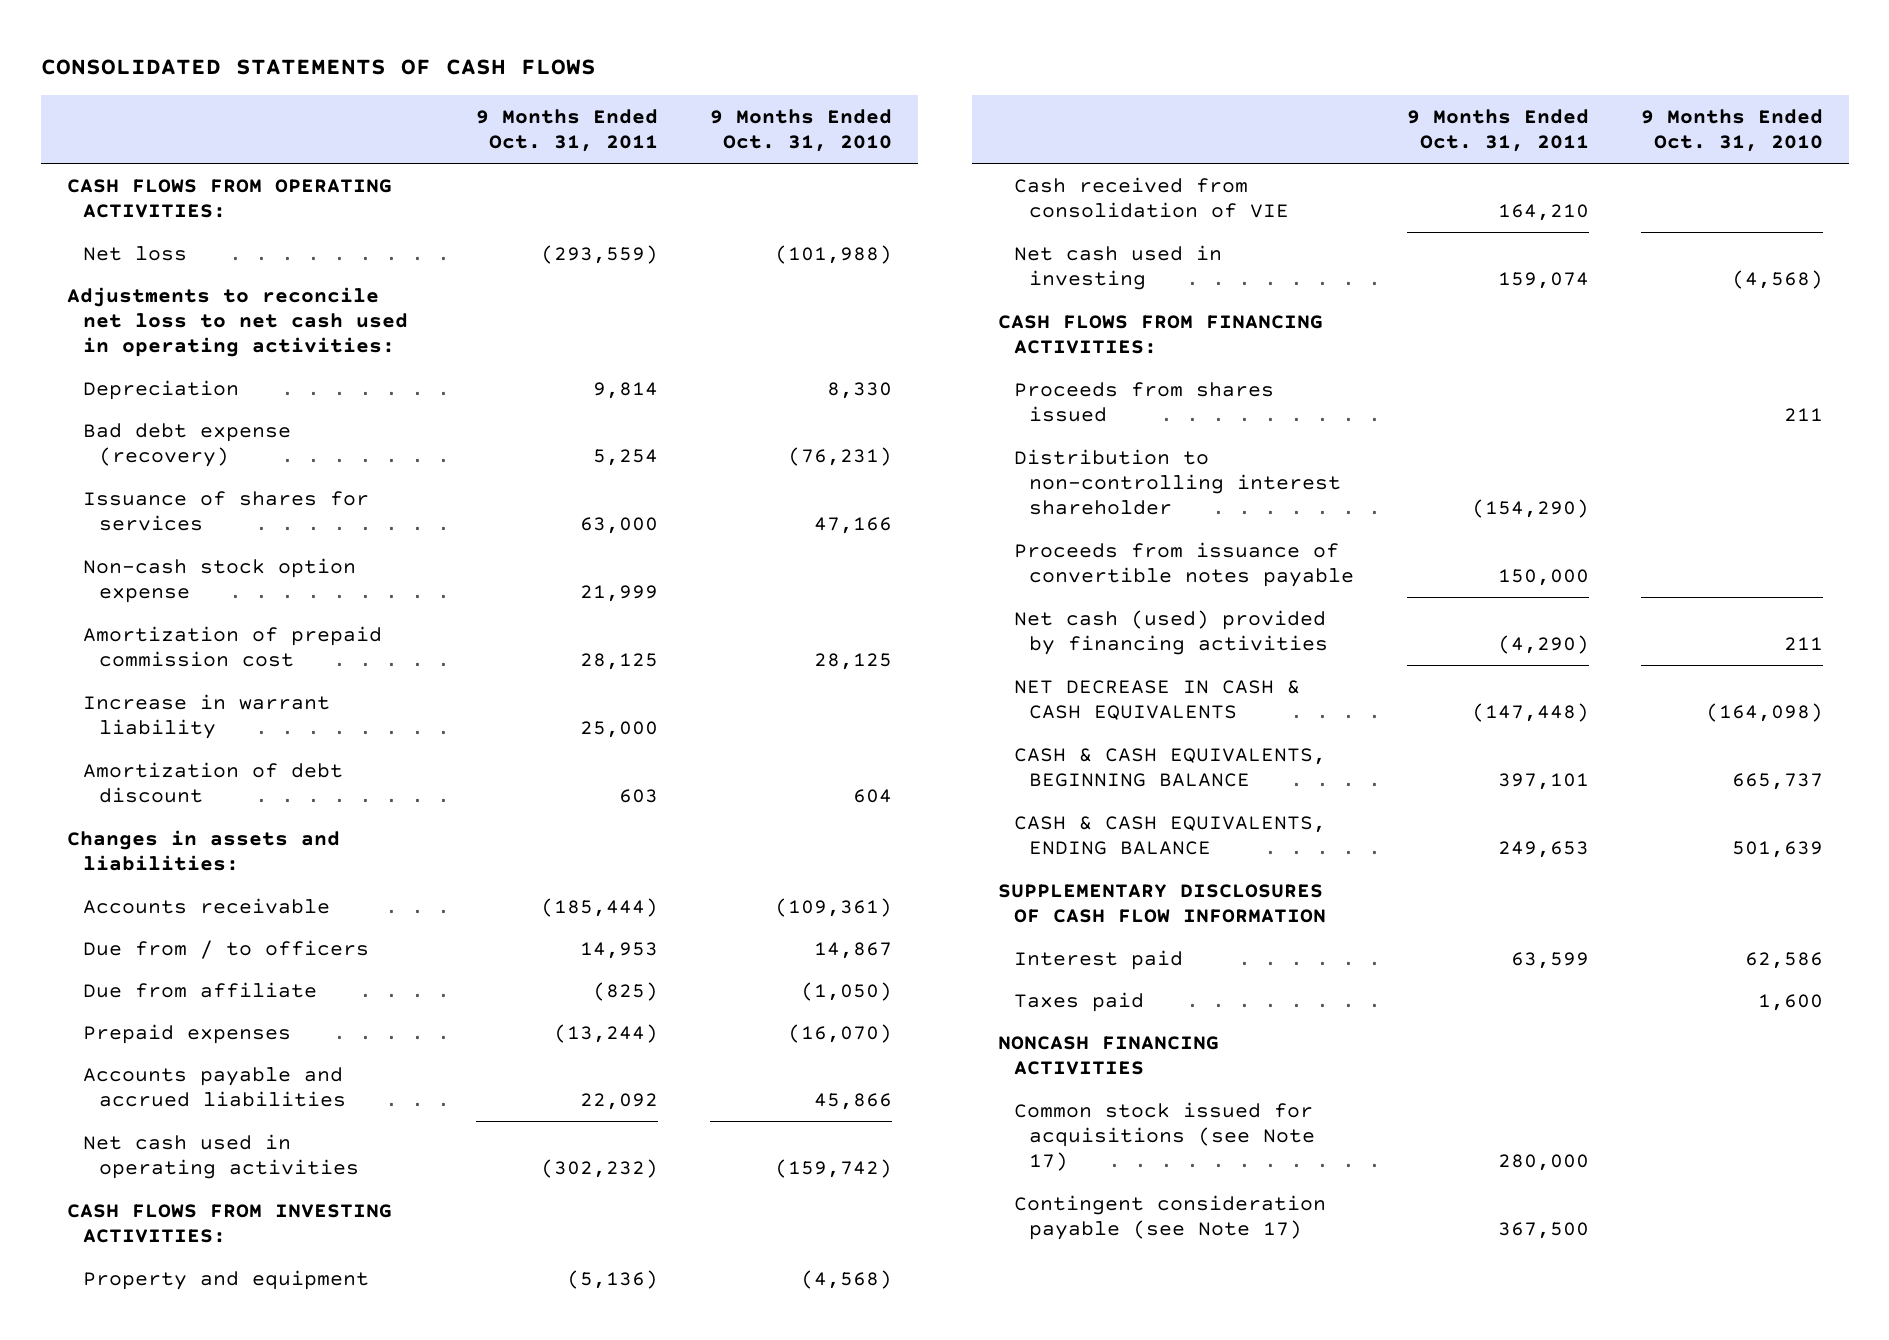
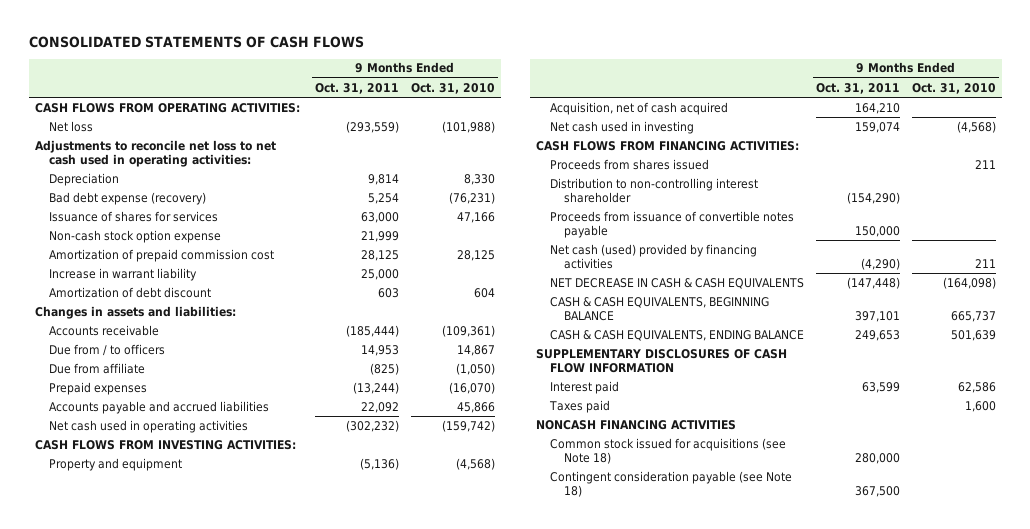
- Cash received from consolidation of VIE | 164,210 |
+ Acquisition, net of cash acquired | 164,210 |
- Common stock issued for acquisitions (see Note 17) | 280,000 |
- Contingent consideration payable (see Note 17) | 367,500 |
+ Common stock issued for acquisitions (see Note 18) | 280,000 |
+ Contingent consideration payable (see Note 18) | 367,500 |

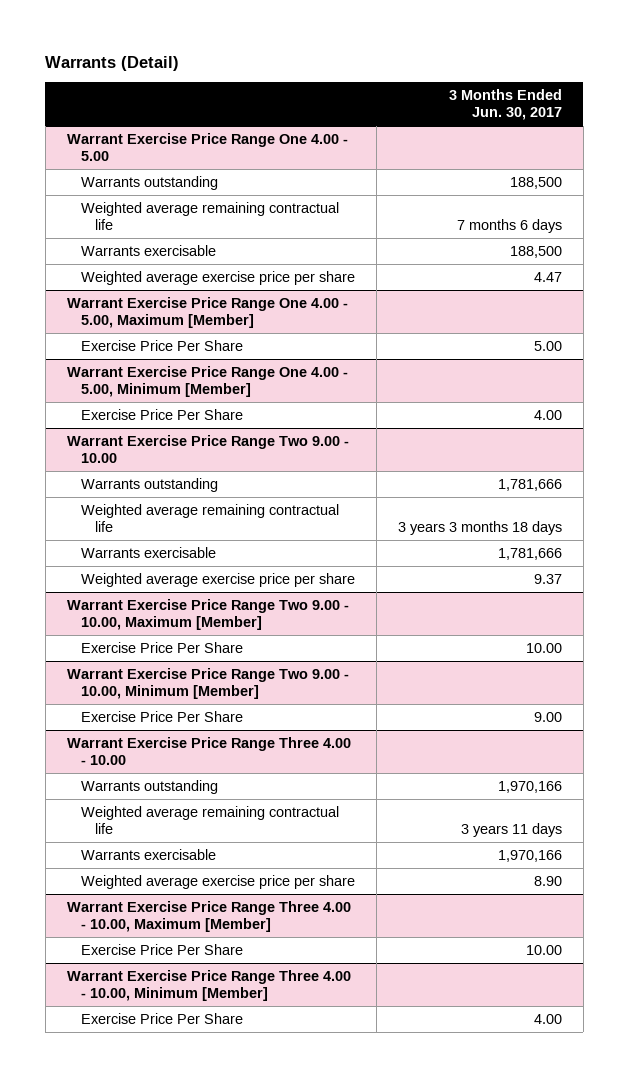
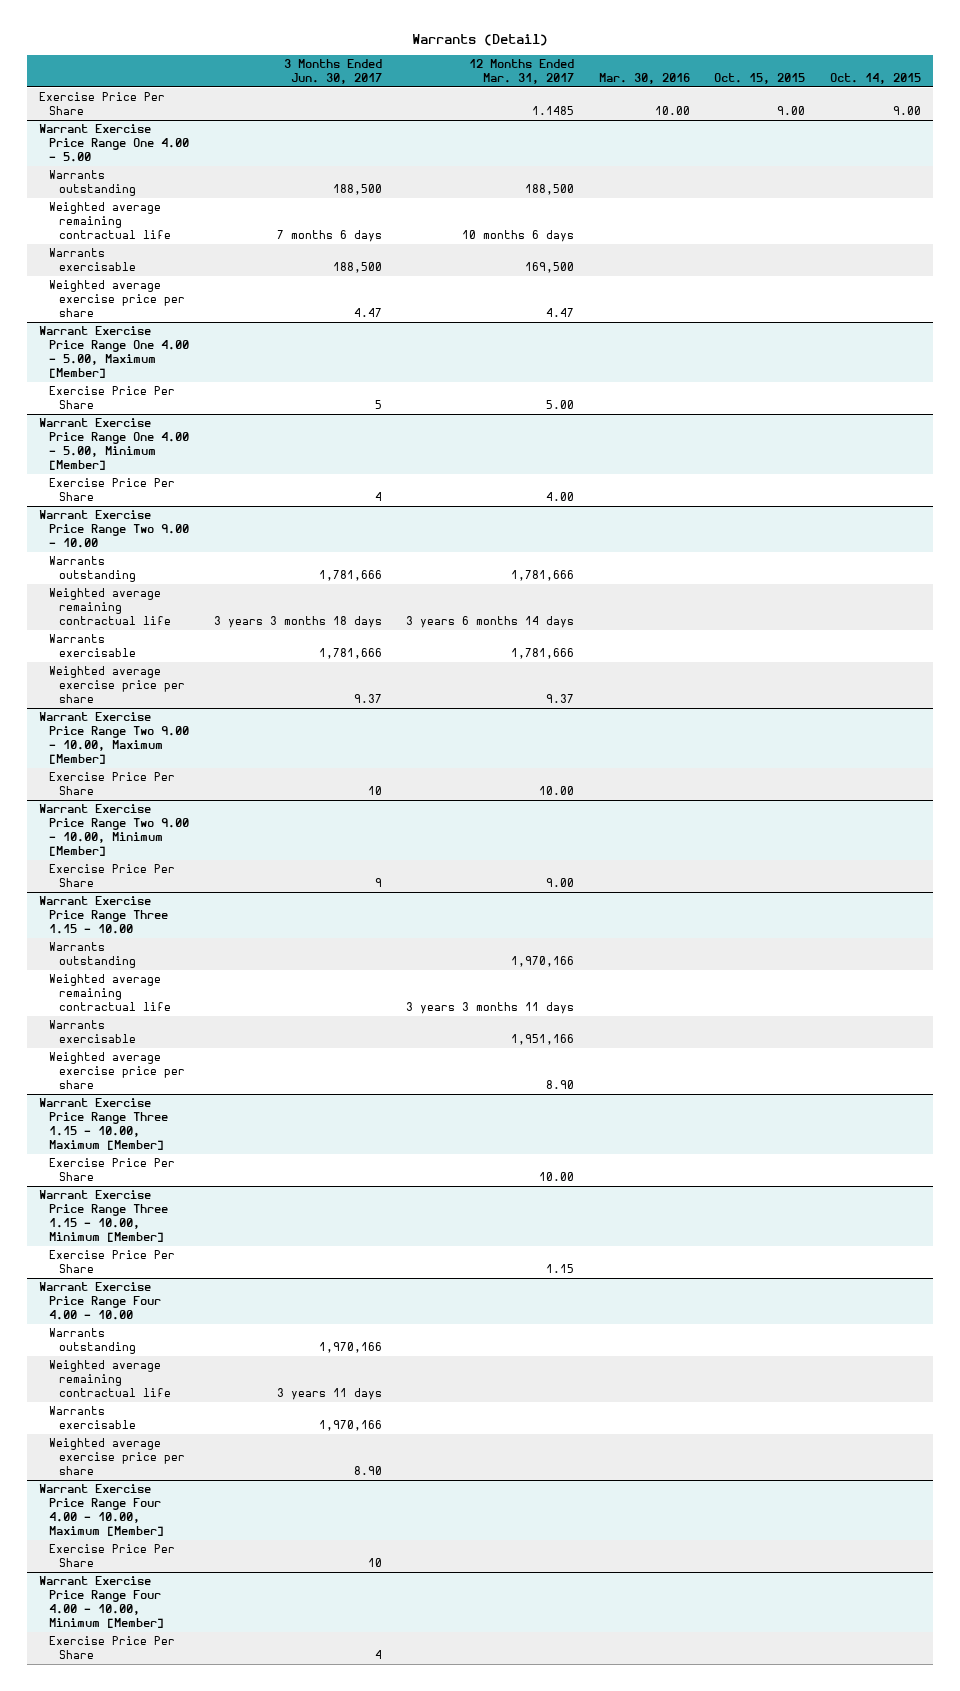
- | 3 Months Ended Jun. 30, 2017
+ | 3 Months Ended Jun. 30, 2017 | 12 Months Ended Mar. 31, 2017 | Mar. 30, 2016 | Oct. 15, 2015 | Oct. 14, 2015
+ Exercise Price Per Share | | 1.1485 | 10.00 | 9.00 | 9.00
@ Warrant Exercise Price Range One 4.00 - 5.00, Maximum [Member]
- Exercise Price Per Share | 5.00
+ Exercise Price Per Share | 5 | 5.00 | | |
@ Warrant Exercise Price Range One 4.00 - 5.00, Minimum [Member]
- Exercise Price Per Share | 4.00
+ Exercise Price Per Share | 4 | 4.00 | | |
@ Warrant Exercise Price Range Two 9.00 - 10.00, Maximum [Member]
- Exercise Price Per Share | 10.00
+ Exercise Price Per Share | 10 | 10.00 | | |
@ Warrant Exercise Price Range Two 9.00 - 10.00, Minimum [Member]
- Exercise Price Per Share | 9.00
- Warrant Exercise Price Range Three 4.00 - 10.00
@ Warrant Exercise Price Range Two 9.00 - 10.00, Minimum [Member]
+ Exercise Price Per Share | 9 | 9.00 | | |
+ Warrant Exercise Price Range Three 1.15 - 10.00
+ Warrants outstanding | | 1,970,166 | | |
+ Weighted average remaining contractual life | | 3 years 3 months 11 days | | |
+ Warrants exercisable | | 1,951,166 | | |
+ Weighted average exercise price per share | | 8.90 | | |
+ Warrant Exercise Price Range Three 1.15 - 10.00, Maximum [Member]
+ Exercise Price Per Share | | 10.00 | | |
+ Warrant Exercise Price Range Three 1.15 - 10.00, Minimum [Member]
+ Exercise Price Per Share | | 1.15 | | |
+ Warrant Exercise Price Range Four 4.00 - 10.00
- Warrant Exercise Price Range Three 4.00 - 10.00, Maximum [Member]
- Exercise Price Per Share | 10.00
- Warrant Exercise Price Range Three 4.00 - 10.00, Minimum [Member]
- Exercise Price Per Share | 4.00
+ Warrant Exercise Price Range Four 4.00 - 10.00, Maximum [Member]
+ Exercise Price Per Share | 10 | | | |
+ Warrant Exercise Price Range Four 4.00 - 10.00, Minimum [Member]
+ Exercise Price Per Share | 4 | | | |

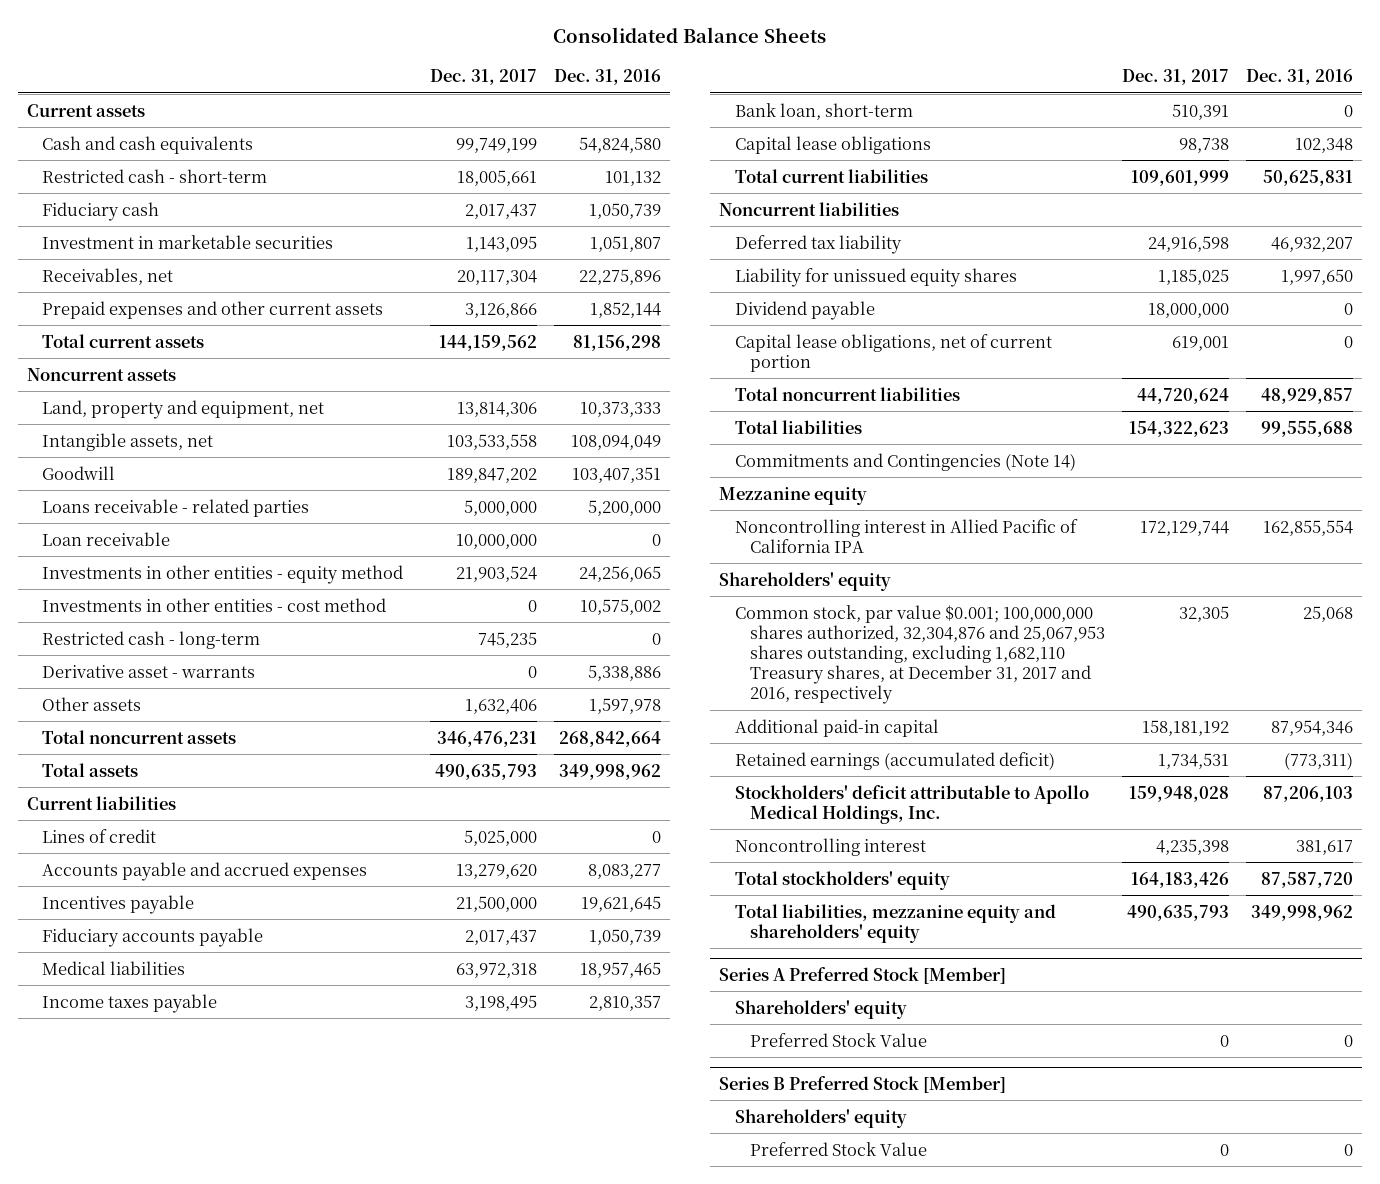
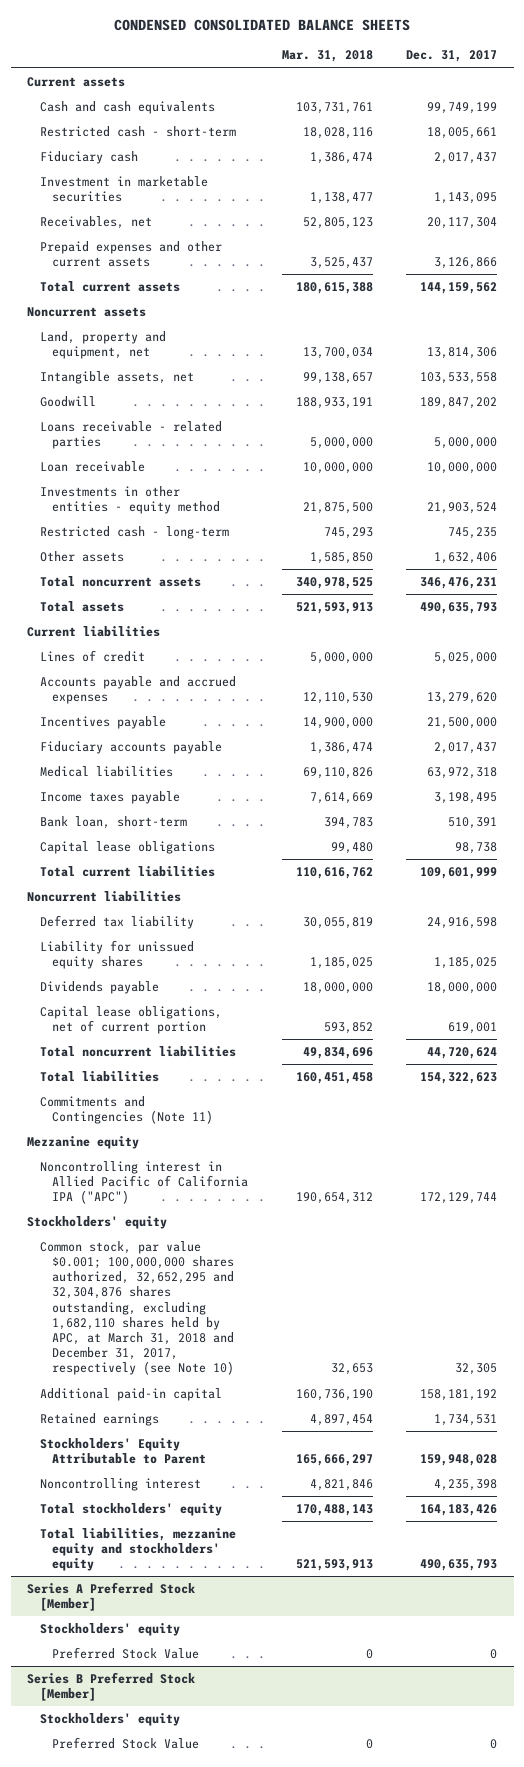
- Consolidated Balance Sheets
+ CONDENSED CONSOLIDATED BALANCE SHEETS
- | Dec. 31, 2017 | Dec. 31, 2016
+ | Mar. 31, 2018 | Dec. 31, 2017
- Investments in other entities - cost method | 0 | 10,575,002
- Derivative asset - warrants | 0 | 5,338,886
- Dividend payable | 18,000,000 | 0
+ Dividends payable | 18,000,000 | 18,000,000
- Commitments and Contingencies (Note 14)
+ Commitments and Contingencies (Note 11)
- Noncontrolling interest in Allied Pacific of California IPA | 172,129,744 | 162,855,554
- Shareholders' equity
- Common stock, par value $0.001; 100,000,000 shares authorized, 32,304,876 and 25,067,953 shares outstanding, excluding 1,682,110 Treasury shares, at December 31, 2017 and 2016, respectively | 32,305 | 25,068
+ Noncontrolling interest in Allied Pacific of California IPA ("APC") | 190,654,312 | 172,129,744
+ Stockholders' equity
+ Common stock, par value $0.001; 100,000,000 shares authorized, 32,652,295 and 32,304,876 shares outstanding, excluding 1,682,110 shares held by APC, at March 31, 2018 and December 31, 2017, respectively (see Note 10) | 32,653 | 32,305
- Retained earnings (accumulated deficit) | 1,734,531 | (773,311)
- Stockholders' deficit attributable to Apollo Medical Holdings, Inc. | 159,948,028 | 87,206,103
+ Retained earnings | 4,897,454 | 1,734,531
+ Stockholders' Equity Attributable to Parent | 165,666,297 | 159,948,028
- Total liabilities, mezzanine equity and shareholders' equity | 490,635,793 | 349,998,962
+ Total liabilities, mezzanine equity and stockholders' equity | 521,593,913 | 490,635,793
@ Series A Preferred Stock [Member]
- Shareholders' equity
+ Stockholders' equity
@ Series B Preferred Stock [Member]
- Shareholders' equity
+ Stockholders' equity

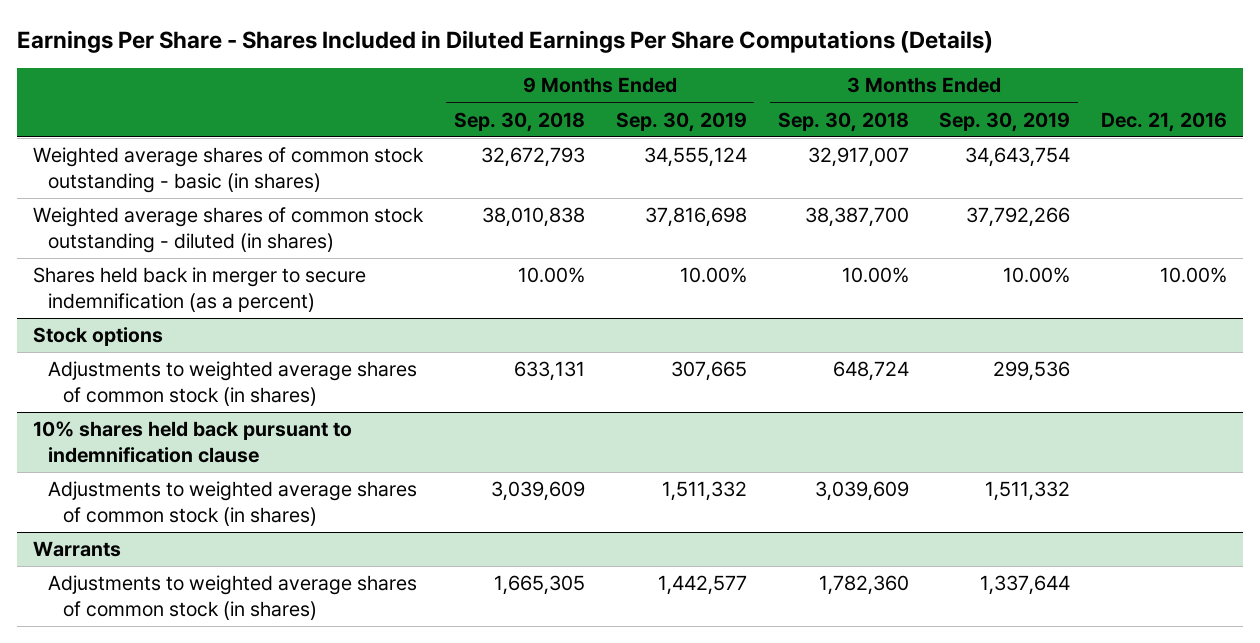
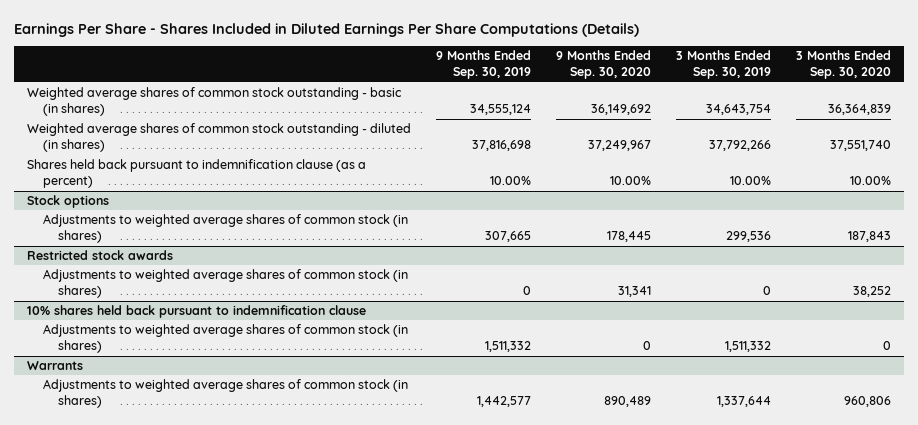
- | 9 Months Ended Sep. 30, 2018 | 9 Months Ended Sep. 30, 2019 | 3 Months Ended Sep. 30, 2018 | 3 Months Ended Sep. 30, 2019 | Dec. 21, 2016
+ | 9 Months Ended Sep. 30, 2019 | 9 Months Ended Sep. 30, 2020 | 3 Months Ended Sep. 30, 2019 | 3 Months Ended Sep. 30, 2020
- Shares held back in merger to secure indemnification (as a percent) | 10.00% | 10.00% | 10.00% | 10.00% | 10.00%
+ Shares held back pursuant to indemnification clause (as a percent) | 10.00% | 10.00% | 10.00% | 10.00%
+ Restricted stock awards
+ Adjustments to weighted average shares of common stock (in shares) | 0 | 31,341 | 0 | 38,252

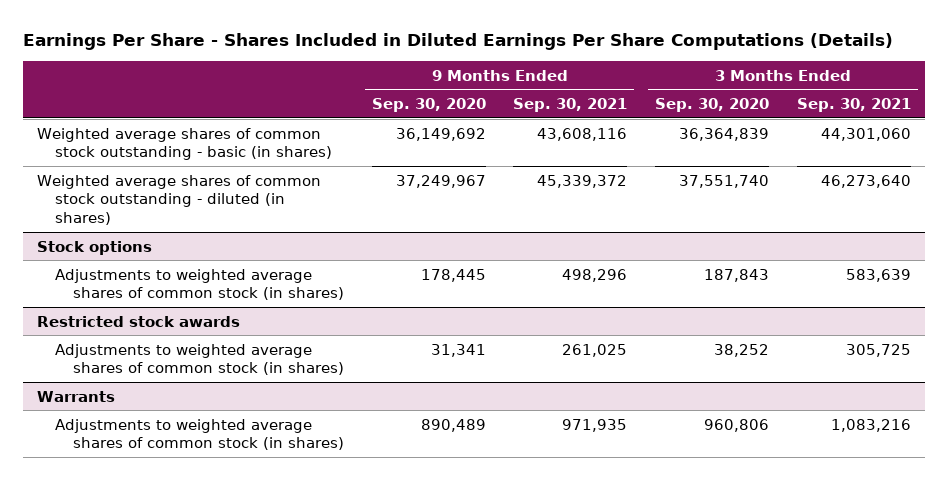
- | 9 Months Ended Sep. 30, 2019 | 9 Months Ended Sep. 30, 2020 | 3 Months Ended Sep. 30, 2019 | 3 Months Ended Sep. 30, 2020
+ | 9 Months Ended Sep. 30, 2020 | 9 Months Ended Sep. 30, 2021 | 3 Months Ended Sep. 30, 2020 | 3 Months Ended Sep. 30, 2021
- Shares held back pursuant to indemnification clause (as a percent) | 10.00% | 10.00% | 10.00% | 10.00%
- 10% shares held back pursuant to indemnification clause
- Adjustments to weighted average shares of common stock (in shares) | 1,511,332 | 0 | 1,511,332 | 0

